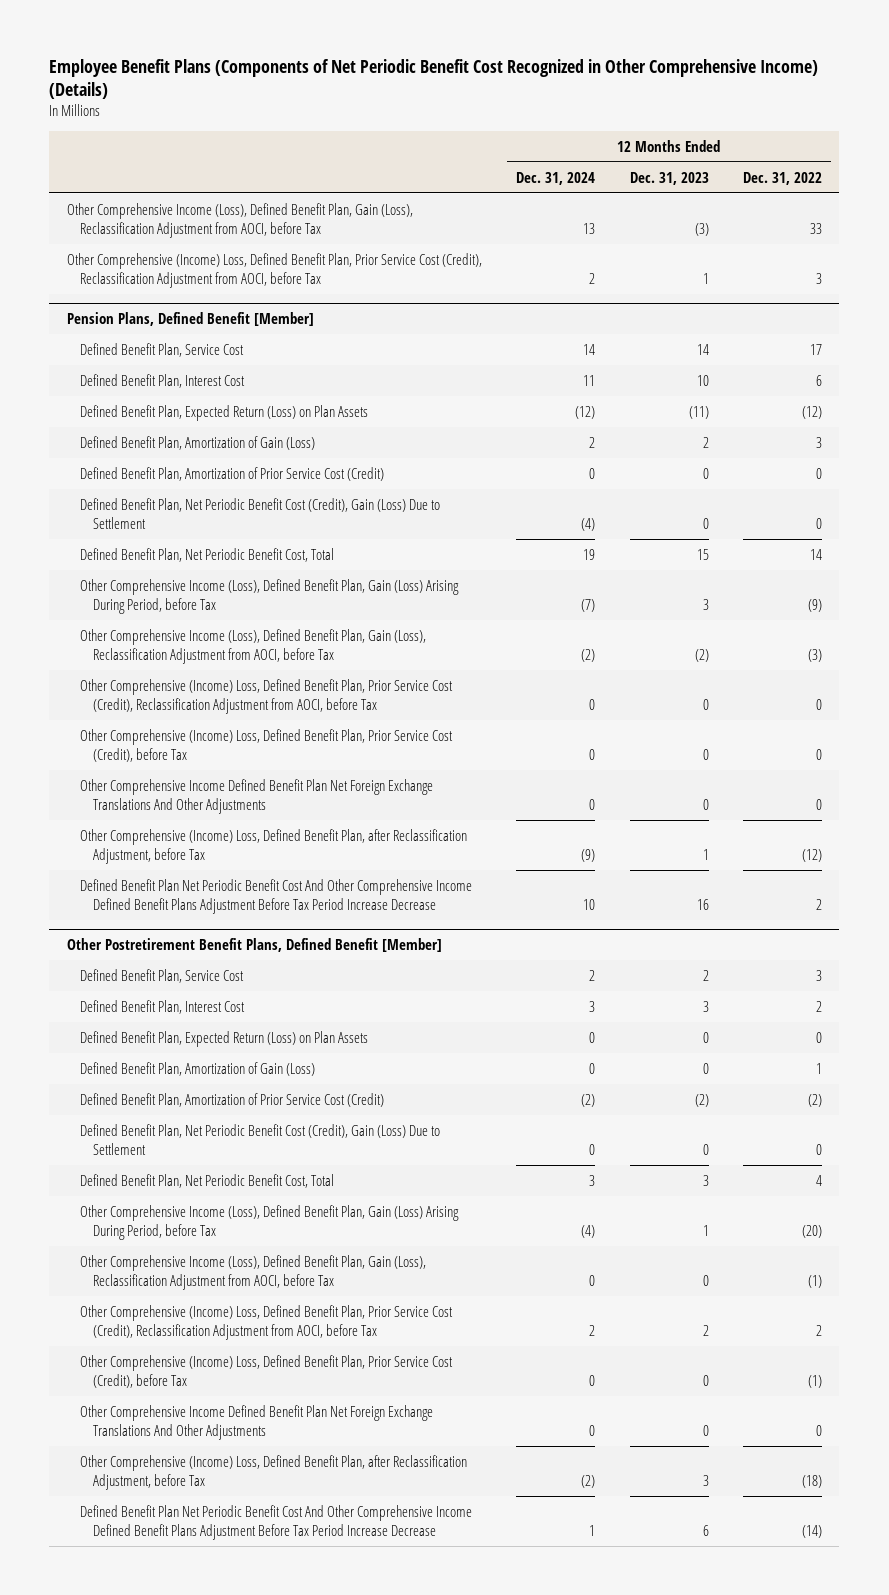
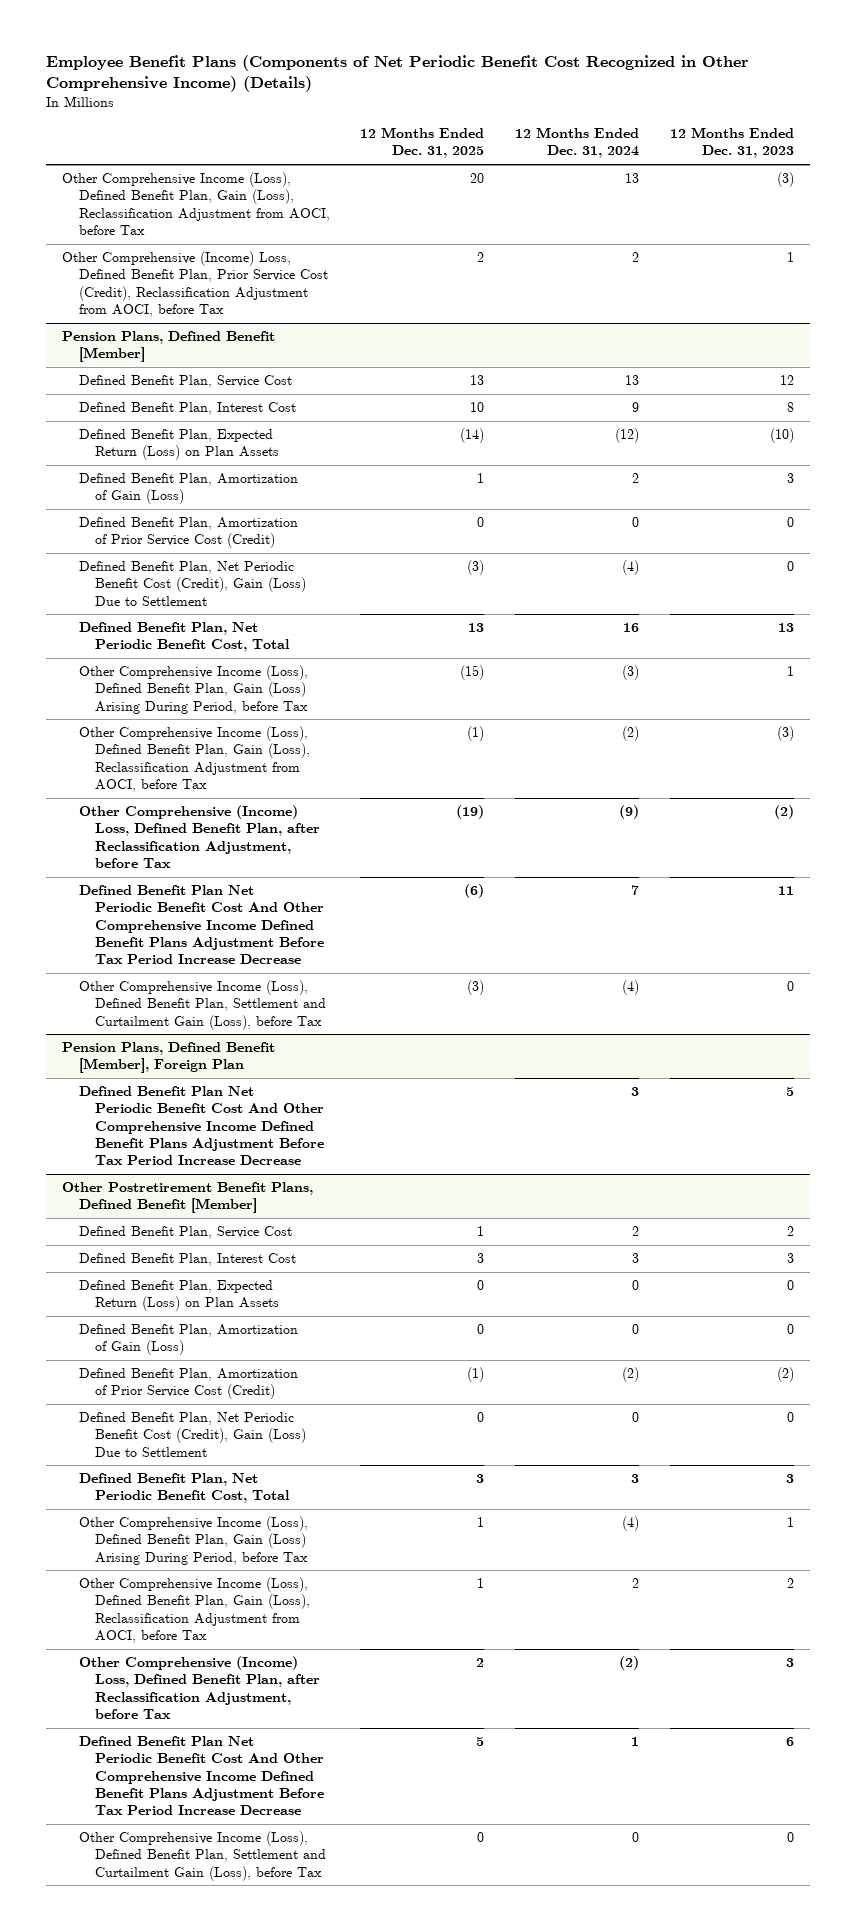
- | 12 Months Ended Dec. 31, 2024 | 12 Months Ended Dec. 31, 2023 | 12 Months Ended Dec. 31, 2022
+ | 12 Months Ended Dec. 31, 2025 | 12 Months Ended Dec. 31, 2024 | 12 Months Ended Dec. 31, 2023
@ Pension Plans, Defined Benefit [Member]
- Defined Benefit Plan, Service Cost | 14 | 14 | 17
- Defined Benefit Plan, Interest Cost | 11 | 10 | 6
- Defined Benefit Plan, Expected Return (Loss) on Plan Assets | (12) | (11) | (12)
- Defined Benefit Plan, Amortization of Gain (Loss) | 2 | 2 | 3
+ Defined Benefit Plan, Service Cost | 13 | 13 | 12
+ Defined Benefit Plan, Interest Cost | 10 | 9 | 8
+ Defined Benefit Plan, Expected Return (Loss) on Plan Assets | (14) | (12) | (10)
+ Defined Benefit Plan, Amortization of Gain (Loss) | 1 | 2 | 3
- Defined Benefit Plan, Net Periodic Benefit Cost, Total | 19 | 15 | 14
- Other Comprehensive Income (Loss), Defined Benefit Plan, Gain (Loss) Arising During Period, before Tax | (7) | 3 | (9)
- Other Comprehensive Income (Loss), Defined Benefit Plan, Gain (Loss), Reclassification Adjustment from AOCI, before Tax | (2) | (2) | (3)
- Other Comprehensive (Income) Loss, Defined Benefit Plan, Prior Service Cost (Credit), Reclassification Adjustment from AOCI, before Tax | 0 | 0 | 0
- Other Comprehensive (Income) Loss, Defined Benefit Plan, Prior Service Cost (Credit), before Tax | 0 | 0 | 0
- Other Comprehensive Income Defined Benefit Plan Net Foreign Exchange Translations And Other Adjustments | 0 | 0 | 0
- Other Comprehensive (Income) Loss, Defined Benefit Plan, after Reclassification Adjustment, before Tax | (9) | 1 | (12)
- Defined Benefit Plan Net Periodic Benefit Cost And Other Comprehensive Income Defined Benefit Plans Adjustment Before Tax Period Increase Decrease | 10 | 16 | 2
+ Defined Benefit Plan, Net Periodic Benefit Cost, Total | 13 | 16 | 13
+ Other Comprehensive Income (Loss), Defined Benefit Plan, Gain (Loss) Arising During Period, before Tax | (15) | (3) | 1
+ Other Comprehensive Income (Loss), Defined Benefit Plan, Gain (Loss), Reclassification Adjustment from AOCI, before Tax | (1) | (2) | (3)
+ Other Comprehensive (Income) Loss, Defined Benefit Plan, after Reclassification Adjustment, before Tax | (19) | (9) | (2)
+ Defined Benefit Plan Net Periodic Benefit Cost And Other Comprehensive Income Defined Benefit Plans Adjustment Before Tax Period Increase Decrease | (6) | 7 | 11
+ Other Comprehensive Income (Loss), Defined Benefit Plan, Settlement and Curtailment Gain (Loss), before Tax | (3) | (4) | 0
+ Pension Plans, Defined Benefit [Member], Foreign Plan
+ Defined Benefit Plan Net Periodic Benefit Cost And Other Comprehensive Income Defined Benefit Plans Adjustment Before Tax Period Increase Decrease | | 3 | 5
@ Other Postretirement Benefit Plans, Defined Benefit [Member]
- Other Comprehensive Income (Loss), Defined Benefit Plan, Gain (Loss), Reclassification Adjustment from AOCI, before Tax | 0 | 0 | (1)
- Other Comprehensive (Income) Loss, Defined Benefit Plan, Prior Service Cost (Credit), Reclassification Adjustment from AOCI, before Tax | 2 | 2 | 2
- Other Comprehensive (Income) Loss, Defined Benefit Plan, Prior Service Cost (Credit), before Tax | 0 | 0 | (1)
- Other Comprehensive Income Defined Benefit Plan Net Foreign Exchange Translations And Other Adjustments | 0 | 0 | 0
+ Other Comprehensive Income (Loss), Defined Benefit Plan, Gain (Loss), Reclassification Adjustment from AOCI, before Tax | 1 | 2 | 2
+ Other Comprehensive Income (Loss), Defined Benefit Plan, Settlement and Curtailment Gain (Loss), before Tax | 0 | 0 | 0

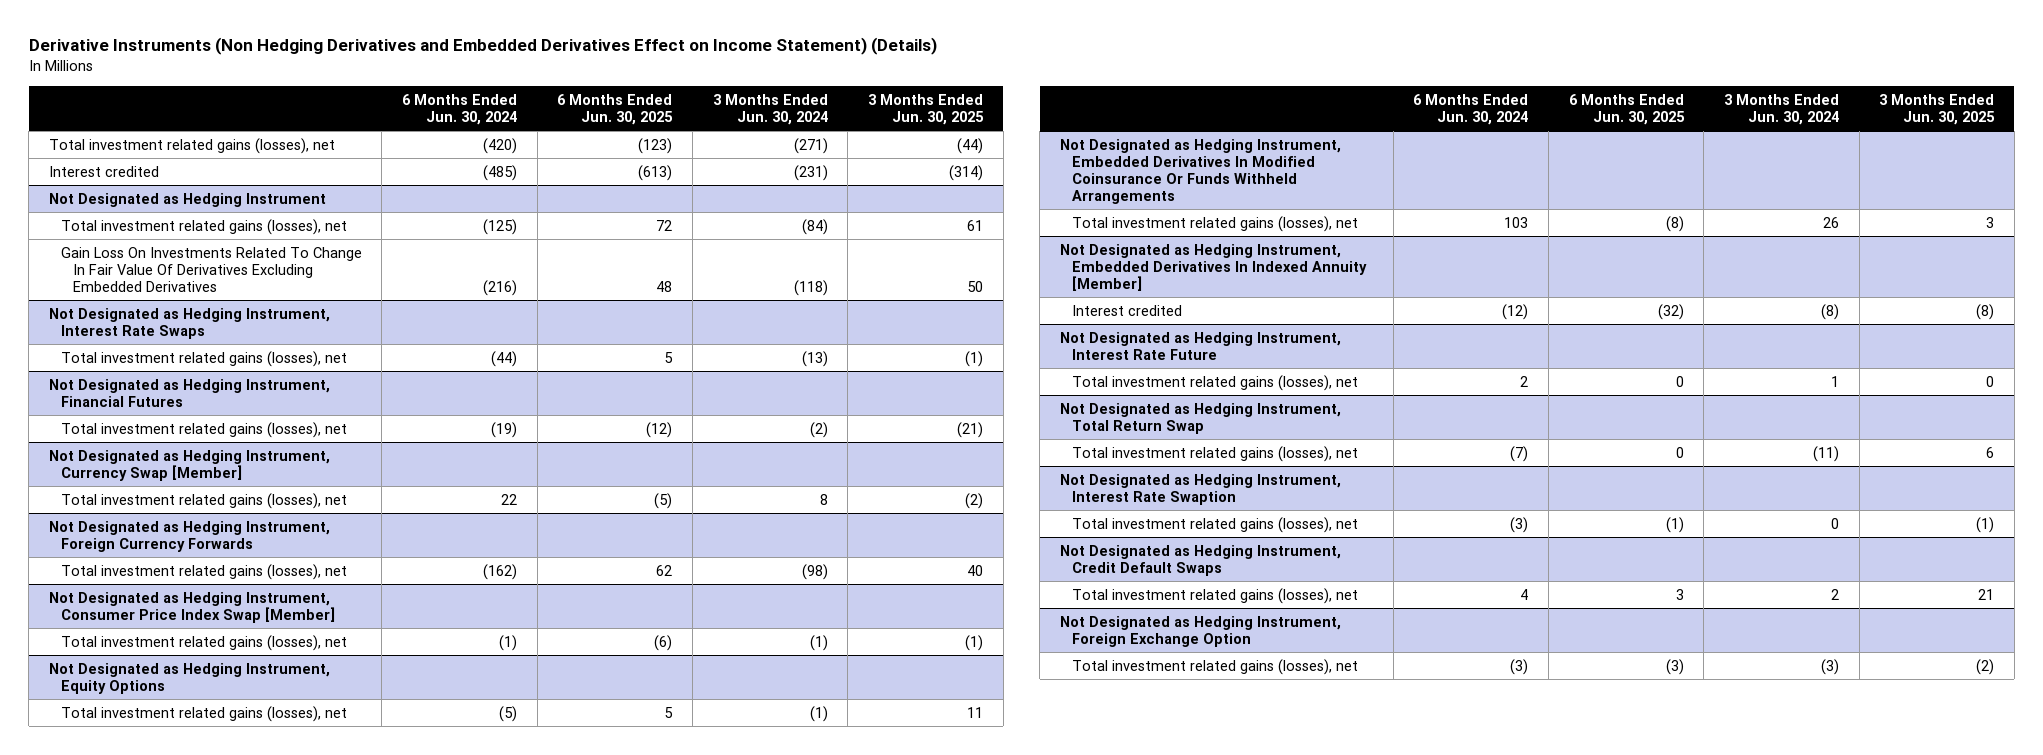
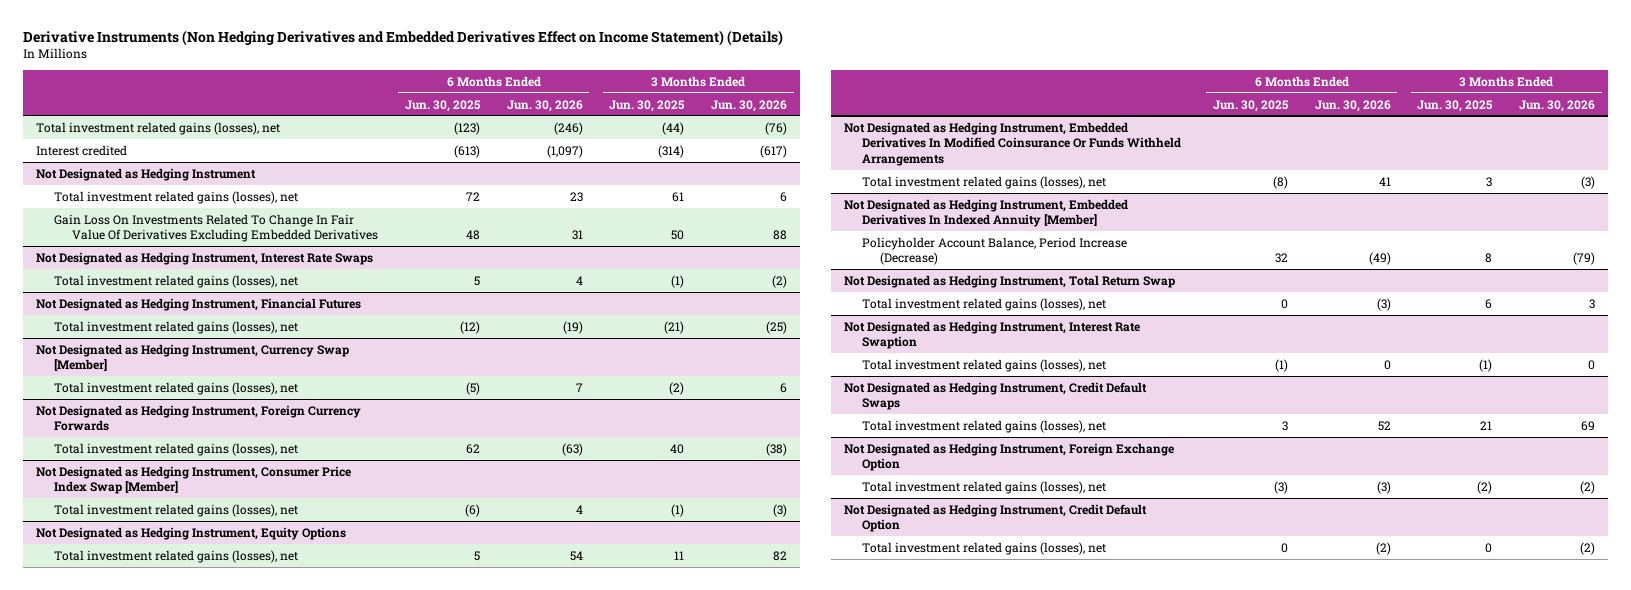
- | 6 Months Ended Jun. 30, 2024 | 6 Months Ended Jun. 30, 2025 | 3 Months Ended Jun. 30, 2024 | 3 Months Ended Jun. 30, 2025
+ | 6 Months Ended Jun. 30, 2025 | 6 Months Ended Jun. 30, 2026 | 3 Months Ended Jun. 30, 2025 | 3 Months Ended Jun. 30, 2026
@ Not Designated as Hedging Instrument, Embedded Derivatives In Indexed Annuity [Member]
- Interest credited | (12) | (32) | (8) | (8)
- Not Designated as Hedging Instrument, Interest Rate Future
- Total investment related gains (losses), net | 2 | 0 | 1 | 0
@ Not Designated as Hedging Instrument, Embedded Derivatives In Indexed Annuity [Member]
+ Policyholder Account Balance, Period Increase (Decrease) | 32 | (49) | 8 | (79)
+ Not Designated as Hedging Instrument, Credit Default Option
+ Total investment related gains (losses), net | 0 | (2) | 0 | (2)

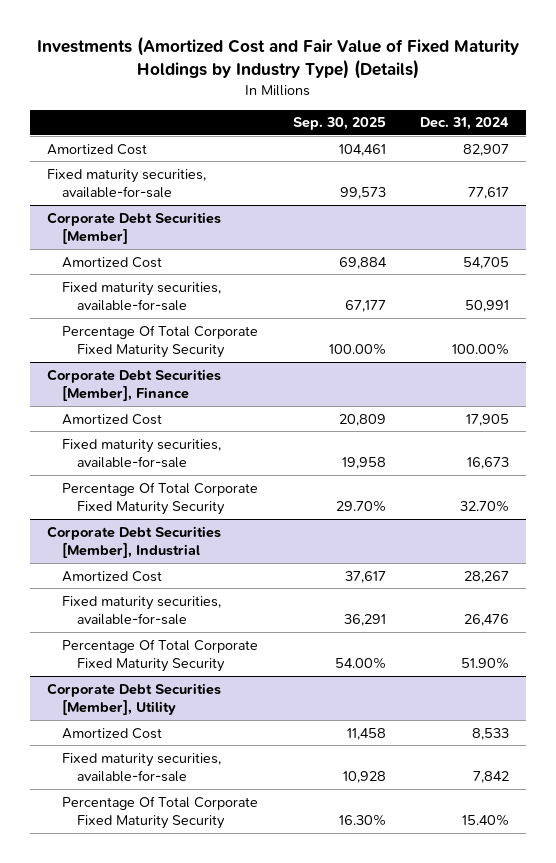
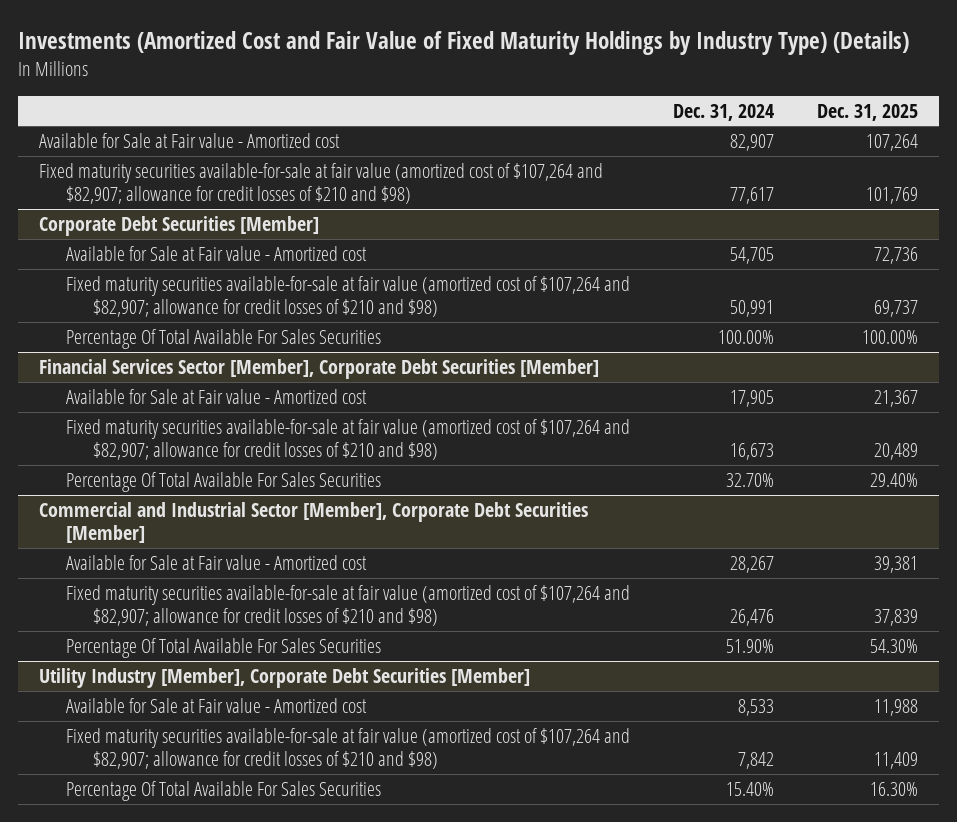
- | Sep. 30, 2025 | Dec. 31, 2024
+ | Dec. 31, 2024 | Dec. 31, 2025
- Amortized Cost | 104,461 | 82,907
- Fixed maturity securities, available-for-sale | 99,573 | 77,617
+ Available for Sale at Fair value - Amortized cost | 82,907 | 107,264
+ Fixed maturity securities available-for-sale at fair value (amortized cost of $107,264 and $82,907; allowance for credit losses of $210 and $98) | 77,617 | 101,769
@ Corporate Debt Securities [Member]
- Amortized Cost | 69,884 | 54,705
- Fixed maturity securities, available-for-sale | 67,177 | 50,991
- Percentage Of Total Corporate Fixed Maturity Security | 100.00% | 100.00%
- Corporate Debt Securities [Member], Finance
- Amortized Cost | 20,809 | 17,905
- Fixed maturity securities, available-for-sale | 19,958 | 16,673
- Percentage Of Total Corporate Fixed Maturity Security | 29.70% | 32.70%
- Corporate Debt Securities [Member], Industrial
- Amortized Cost | 37,617 | 28,267
- Fixed maturity securities, available-for-sale | 36,291 | 26,476
- Percentage Of Total Corporate Fixed Maturity Security | 54.00% | 51.90%
- Corporate Debt Securities [Member], Utility
- Amortized Cost | 11,458 | 8,533
- Fixed maturity securities, available-for-sale | 10,928 | 7,842
- Percentage Of Total Corporate Fixed Maturity Security | 16.30% | 15.40%
@ Corporate Debt Securities [Member]
+ Available for Sale at Fair value - Amortized cost | 54,705 | 72,736
+ Fixed maturity securities available-for-sale at fair value (amortized cost of $107,264 and $82,907; allowance for credit losses of $210 and $98) | 50,991 | 69,737
+ Percentage Of Total Available For Sales Securities | 100.00% | 100.00%
+ Financial Services Sector [Member], Corporate Debt Securities [Member]
+ Available for Sale at Fair value - Amortized cost | 17,905 | 21,367
+ Fixed maturity securities available-for-sale at fair value (amortized cost of $107,264 and $82,907; allowance for credit losses of $210 and $98) | 16,673 | 20,489
+ Percentage Of Total Available For Sales Securities | 32.70% | 29.40%
+ Commercial and Industrial Sector [Member], Corporate Debt Securities [Member]
+ Available for Sale at Fair value - Amortized cost | 28,267 | 39,381
+ Fixed maturity securities available-for-sale at fair value (amortized cost of $107,264 and $82,907; allowance for credit losses of $210 and $98) | 26,476 | 37,839
+ Percentage Of Total Available For Sales Securities | 51.90% | 54.30%
+ Utility Industry [Member], Corporate Debt Securities [Member]
+ Available for Sale at Fair value - Amortized cost | 8,533 | 11,988
+ Fixed maturity securities available-for-sale at fair value (amortized cost of $107,264 and $82,907; allowance for credit losses of $210 and $98) | 7,842 | 11,409
+ Percentage Of Total Available For Sales Securities | 15.40% | 16.30%

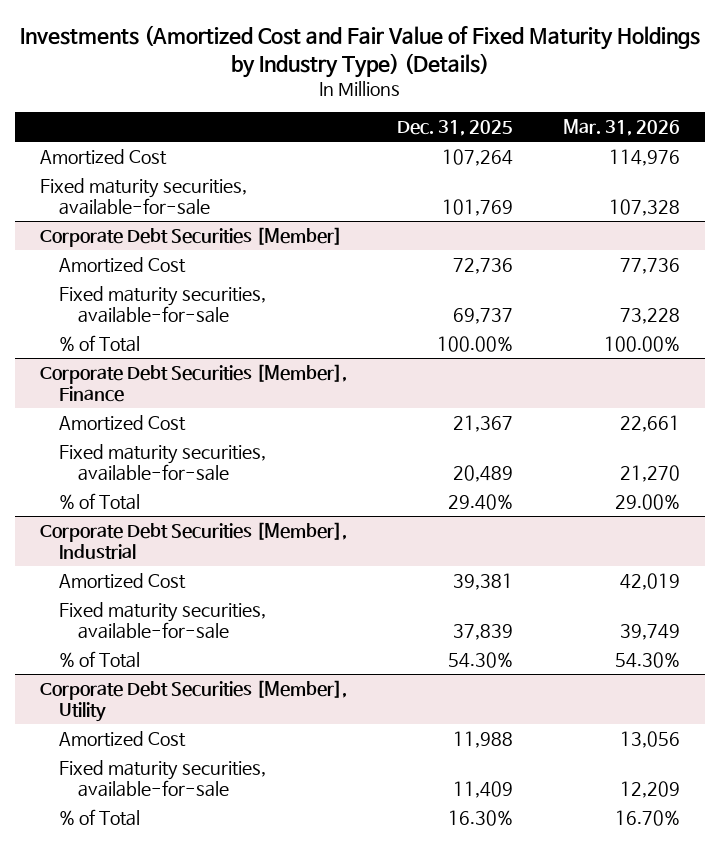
- | Dec. 31, 2024 | Dec. 31, 2025
+ | Dec. 31, 2025 | Mar. 31, 2026
- Available for Sale at Fair value - Amortized cost | 82,907 | 107,264
- Fixed maturity securities available-for-sale at fair value (amortized cost of $107,264 and $82,907; allowance for credit losses of $210 and $98) | 77,617 | 101,769
+ Amortized Cost | 107,264 | 114,976
+ Fixed maturity securities, available-for-sale | 101,769 | 107,328
@ Corporate Debt Securities [Member]
- Available for Sale at Fair value - Amortized cost | 54,705 | 72,736
- Fixed maturity securities available-for-sale at fair value (amortized cost of $107,264 and $82,907; allowance for credit losses of $210 and $98) | 50,991 | 69,737
- Percentage Of Total Available For Sales Securities | 100.00% | 100.00%
- Financial Services Sector [Member], Corporate Debt Securities [Member]
- Available for Sale at Fair value - Amortized cost | 17,905 | 21,367
- Fixed maturity securities available-for-sale at fair value (amortized cost of $107,264 and $82,907; allowance for credit losses of $210 and $98) | 16,673 | 20,489
- Percentage Of Total Available For Sales Securities | 32.70% | 29.40%
- Commercial and Industrial Sector [Member], Corporate Debt Securities [Member]
- Available for Sale at Fair value - Amortized cost | 28,267 | 39,381
- Fixed maturity securities available-for-sale at fair value (amortized cost of $107,264 and $82,907; allowance for credit losses of $210 and $98) | 26,476 | 37,839
- Percentage Of Total Available For Sales Securities | 51.90% | 54.30%
- Utility Industry [Member], Corporate Debt Securities [Member]
- Available for Sale at Fair value - Amortized cost | 8,533 | 11,988
- Fixed maturity securities available-for-sale at fair value (amortized cost of $107,264 and $82,907; allowance for credit losses of $210 and $98) | 7,842 | 11,409
- Percentage Of Total Available For Sales Securities | 15.40% | 16.30%
@ Corporate Debt Securities [Member]
+ Amortized Cost | 72,736 | 77,736
+ Fixed maturity securities, available-for-sale | 69,737 | 73,228
+ % of Total | 100.00% | 100.00%
+ Corporate Debt Securities [Member], Finance
+ Amortized Cost | 21,367 | 22,661
+ Fixed maturity securities, available-for-sale | 20,489 | 21,270
+ % of Total | 29.40% | 29.00%
+ Corporate Debt Securities [Member], Industrial
+ Amortized Cost | 39,381 | 42,019
+ Fixed maturity securities, available-for-sale | 37,839 | 39,749
+ % of Total | 54.30% | 54.30%
+ Corporate Debt Securities [Member], Utility
+ Amortized Cost | 11,988 | 13,056
+ Fixed maturity securities, available-for-sale | 11,409 | 12,209
+ % of Total | 16.30% | 16.70%

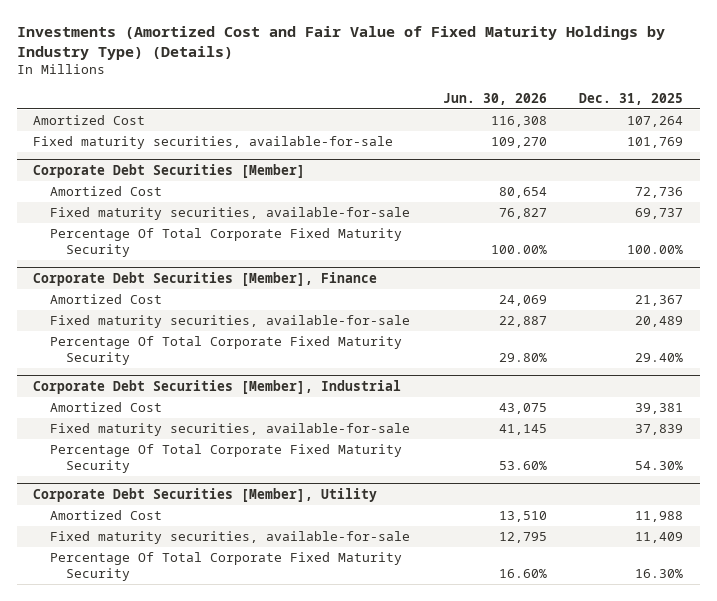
- | Dec. 31, 2025 | Mar. 31, 2026
+ | Jun. 30, 2026 | Dec. 31, 2025
@ Corporate Debt Securities [Member]
- % of Total | 100.00% | 100.00%
+ Percentage Of Total Corporate Fixed Maturity Security | 100.00% | 100.00%
@ Corporate Debt Securities [Member], Finance
- % of Total | 29.40% | 29.00%
+ Percentage Of Total Corporate Fixed Maturity Security | 29.80% | 29.40%
@ Corporate Debt Securities [Member], Industrial
- % of Total | 54.30% | 54.30%
+ Percentage Of Total Corporate Fixed Maturity Security | 53.60% | 54.30%
@ Corporate Debt Securities [Member], Utility
- % of Total | 16.30% | 16.70%
+ Percentage Of Total Corporate Fixed Maturity Security | 16.60% | 16.30%

